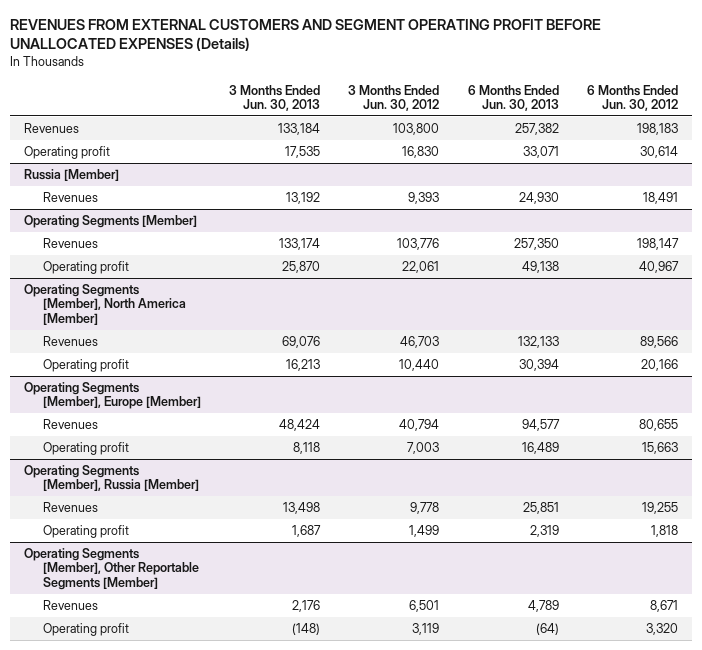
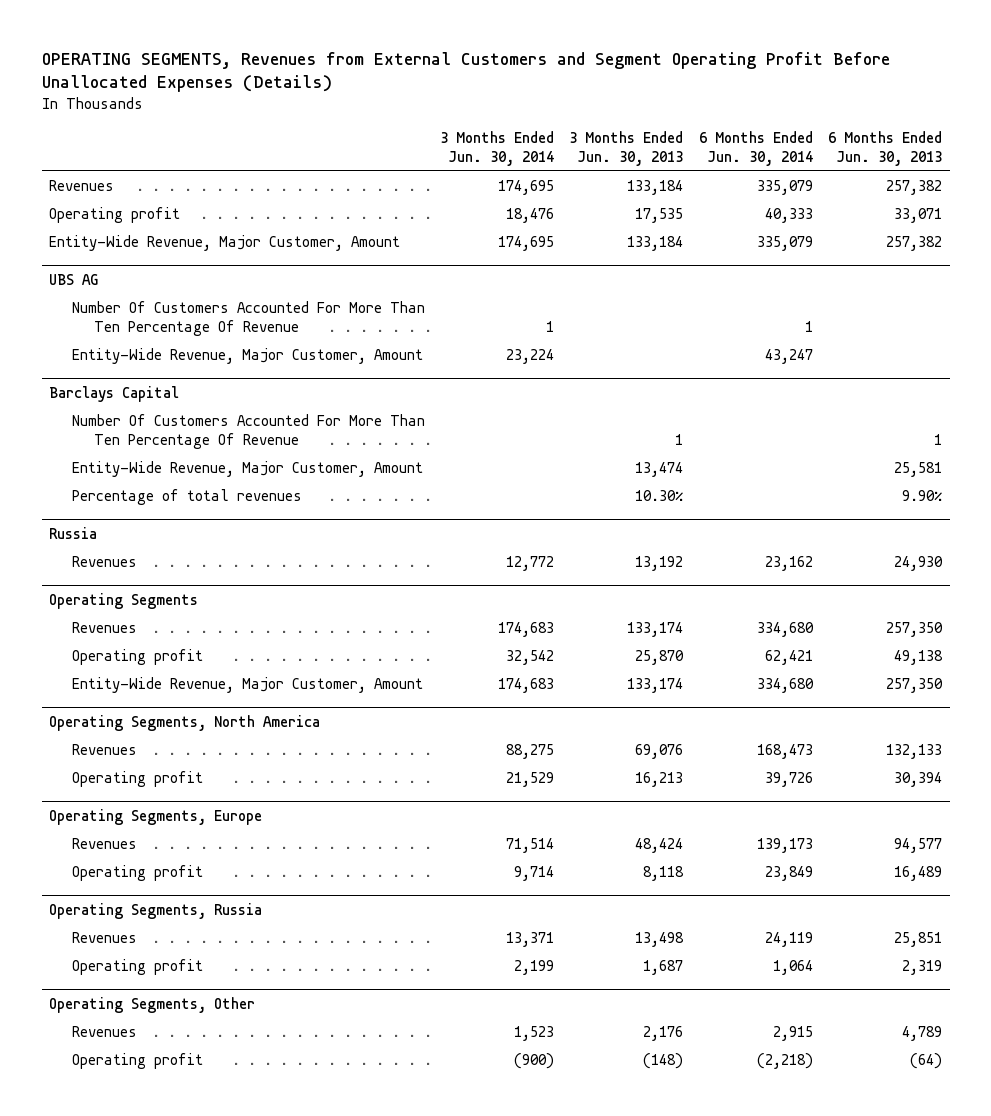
- REVENUES FROM EXTERNAL CUSTOMERS AND SEGMENT OPERATING PROFIT BEFORE UNALLOCATED EXPENSES (Details)
+ OPERATING SEGMENTS, Revenues from External Customers and Segment Operating Profit Before Unallocated Expenses (Details)
- | 3 Months Ended Jun. 30, 2013 | 3 Months Ended Jun. 30, 2012 | 6 Months Ended Jun. 30, 2013 | 6 Months Ended Jun. 30, 2012
+ | 3 Months Ended Jun. 30, 2014 | 3 Months Ended Jun. 30, 2013 | 6 Months Ended Jun. 30, 2014 | 6 Months Ended Jun. 30, 2013
- Russia [Member]
+ Entity-Wide Revenue, Major Customer, Amount | 174,695 | 133,184 | 335,079 | 257,382
+ UBS AG
+ Number Of Customers Accounted For More Than Ten Percentage Of Revenue | 1 | | 1 |
+ Entity-Wide Revenue, Major Customer, Amount | 23,224 | | 43,247 |
+ Barclays Capital
+ Number Of Customers Accounted For More Than Ten Percentage Of Revenue | | 1 | | 1
+ Entity-Wide Revenue, Major Customer, Amount | | 13,474 | | 25,581
+ Percentage of total revenues | | 10.30% | | 9.90%
+ Russia
- Operating Segments [Member]
+ Operating Segments
- Operating Segments [Member], North America [Member]
+ Entity-Wide Revenue, Major Customer, Amount | 174,683 | 133,174 | 334,680 | 257,350
+ Operating Segments, North America
- Operating Segments [Member], Europe [Member]
+ Operating Segments, Europe
- Operating Segments [Member], Russia [Member]
+ Operating Segments, Russia
- Operating Segments [Member], Other Reportable Segments [Member]
+ Operating Segments, Other

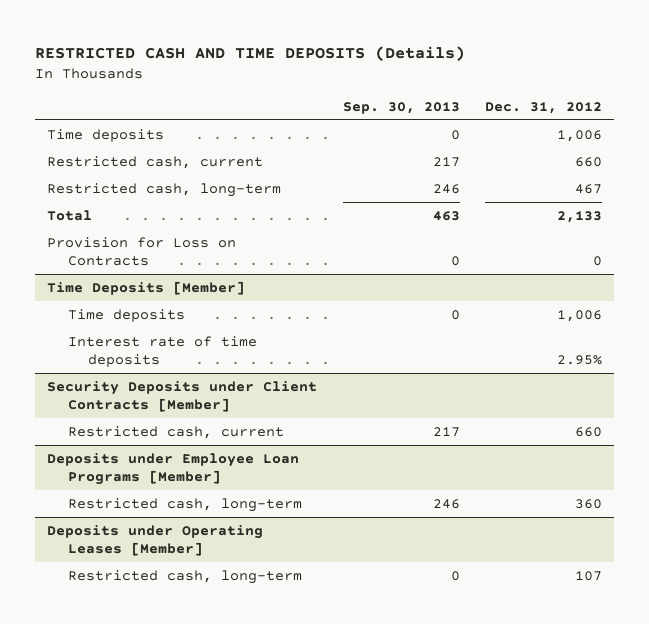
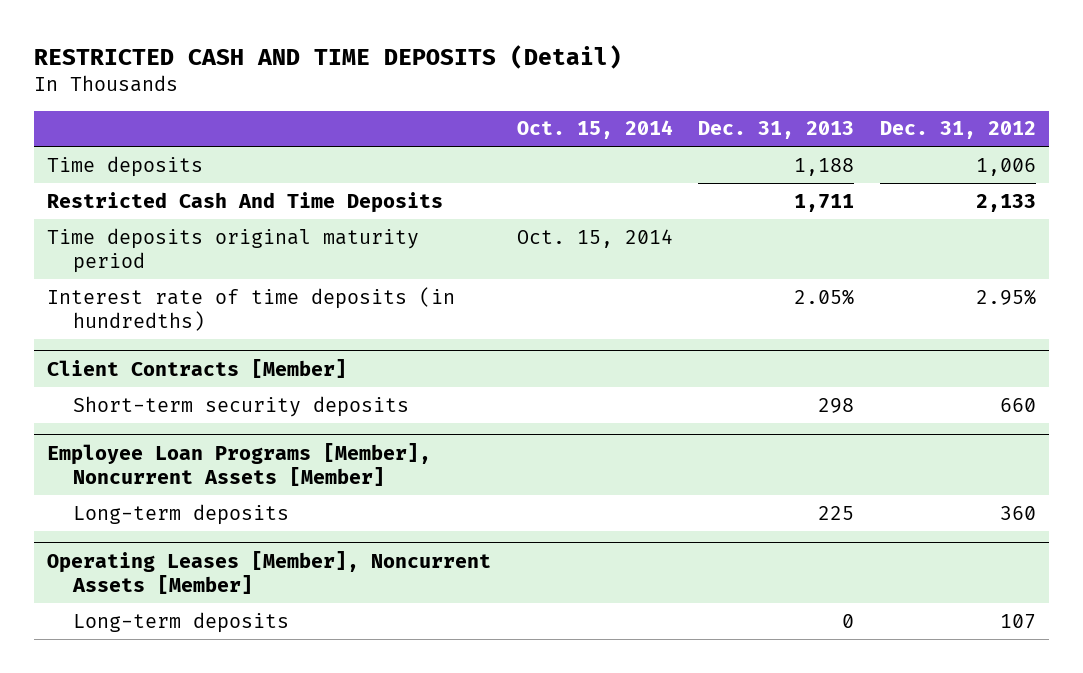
- RESTRICTED CASH AND TIME DEPOSITS (Details)
+ RESTRICTED CASH AND TIME DEPOSITS (Detail)
- | Sep. 30, 2013 | Dec. 31, 2012
+ | Oct. 15, 2014 | Dec. 31, 2013 | Dec. 31, 2012
- Restricted cash, current | 217 | 660
- Restricted cash, long-term | 246 | 467
- Total | 463 | 2,133
- Provision for Loss on Contracts | 0 | 0
- Time Deposits [Member]
- Time deposits | 0 | 1,006
- Interest rate of time deposits | | 2.95%
- Security Deposits under Client Contracts [Member]
- Restricted cash, current | 217 | 660
- Deposits under Employee Loan Programs [Member]
- Restricted cash, long-term | 246 | 360
- Deposits under Operating Leases [Member]
- Restricted cash, long-term | 0 | 107
+ Restricted Cash And Time Deposits | | 1,711 | 2,133
+ Time deposits original maturity period | Oct. 15, 2014 | |
+ Interest rate of time deposits (in hundredths) | | 2.05% | 2.95%
+ Client Contracts [Member]
+ Short-term security deposits | | 298 | 660
+ Employee Loan Programs [Member], Noncurrent Assets [Member]
+ Long-term deposits | | 225 | 360
+ Operating Leases [Member], Noncurrent Assets [Member]
+ Long-term deposits | | 0 | 107

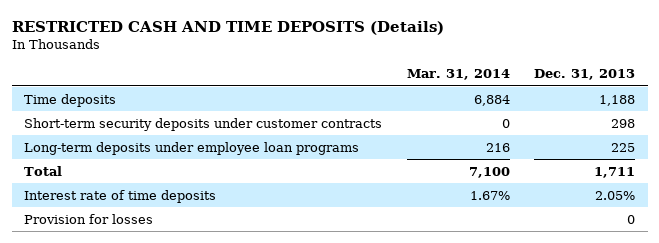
- RESTRICTED CASH AND TIME DEPOSITS (Detail)
+ RESTRICTED CASH AND TIME DEPOSITS (Details)
- | Oct. 15, 2014 | Dec. 31, 2013 | Dec. 31, 2012
+ | Mar. 31, 2014 | Dec. 31, 2013
- Restricted Cash And Time Deposits | | 1,711 | 2,133
- Time deposits original maturity period | Oct. 15, 2014 | |
- Interest rate of time deposits (in hundredths) | | 2.05% | 2.95%
- Client Contracts [Member]
- Short-term security deposits | | 298 | 660
- Employee Loan Programs [Member], Noncurrent Assets [Member]
- Long-term deposits | | 225 | 360
- Operating Leases [Member], Noncurrent Assets [Member]
- Long-term deposits | | 0 | 107
+ Short-term security deposits under customer contracts | 0 | 298
+ Long-term deposits under employee loan programs | 216 | 225
+ Total | 7,100 | 1,711
+ Interest rate of time deposits | 1.67% | 2.05%
+ Provision for losses | | 0

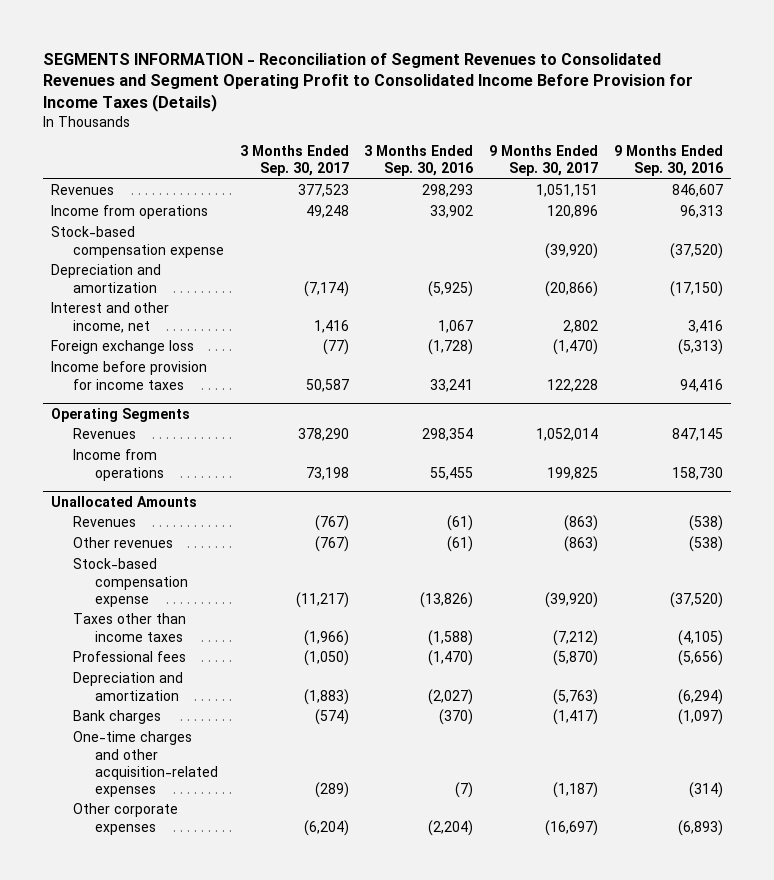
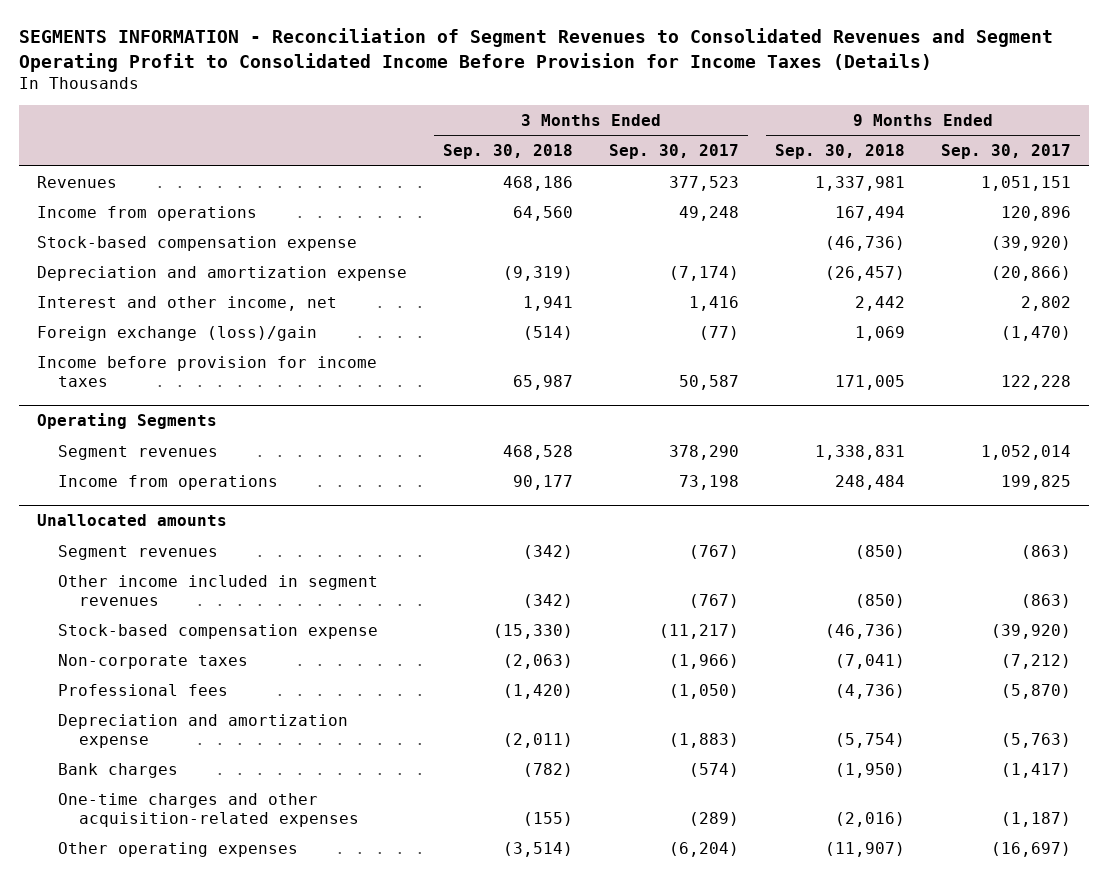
- | 3 Months Ended Sep. 30, 2017 | 3 Months Ended Sep. 30, 2016 | 9 Months Ended Sep. 30, 2017 | 9 Months Ended Sep. 30, 2016
+ | 3 Months Ended Sep. 30, 2018 | 3 Months Ended Sep. 30, 2017 | 9 Months Ended Sep. 30, 2018 | 9 Months Ended Sep. 30, 2017
- Depreciation and amortization | (7,174) | (5,925) | (20,866) | (17,150)
+ Depreciation and amortization expense | (9,319) | (7,174) | (26,457) | (20,866)
- Foreign exchange loss | (77) | (1,728) | (1,470) | (5,313)
+ Foreign exchange (loss)/gain | (514) | (77) | 1,069 | (1,470)
@ Operating Segments
- Revenues | 378,290 | 298,354 | 1,052,014 | 847,145
+ Segment revenues | 468,528 | 378,290 | 1,338,831 | 1,052,014
- Unallocated Amounts
- Revenues | (767) | (61) | (863) | (538)
- Other revenues | (767) | (61) | (863) | (538)
+ Unallocated amounts
+ Segment revenues | (342) | (767) | (850) | (863)
+ Other income included in segment revenues | (342) | (767) | (850) | (863)
- Taxes other than income taxes | (1,966) | (1,588) | (7,212) | (4,105)
+ Non-corporate taxes | (2,063) | (1,966) | (7,041) | (7,212)
- Depreciation and amortization | (1,883) | (2,027) | (5,763) | (6,294)
+ Depreciation and amortization expense | (2,011) | (1,883) | (5,754) | (5,763)
- Other corporate expenses | (6,204) | (2,204) | (16,697) | (6,893)
+ Other operating expenses | (3,514) | (6,204) | (11,907) | (16,697)

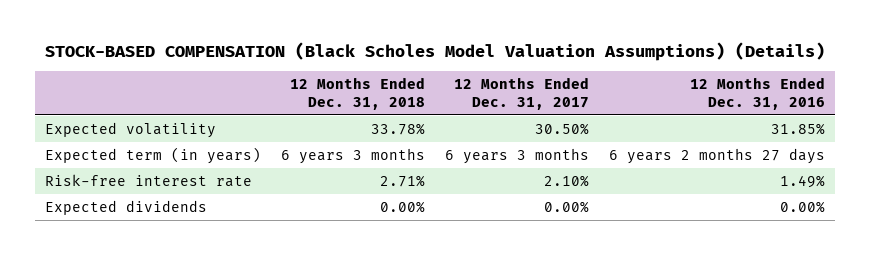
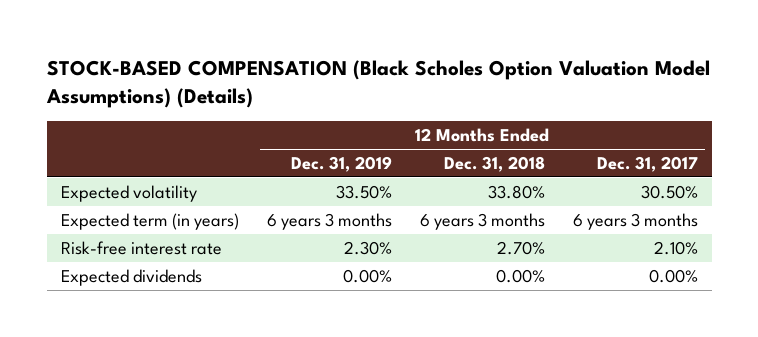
- STOCK-BASED COMPENSATION (Black Scholes Model Valuation Assumptions) (Details)
+ STOCK-BASED COMPENSATION (Black Scholes Option Valuation Model Assumptions) (Details)
- | 12 Months Ended Dec. 31, 2018 | 12 Months Ended Dec. 31, 2017 | 12 Months Ended Dec. 31, 2016
+ | 12 Months Ended Dec. 31, 2019 | 12 Months Ended Dec. 31, 2018 | 12 Months Ended Dec. 31, 2017
- Expected volatility | 33.78% | 30.50% | 31.85%
+ Expected volatility | 33.50% | 33.80% | 30.50%
- Risk-free interest rate | 2.71% | 2.10% | 1.49%
+ Risk-free interest rate | 2.30% | 2.70% | 2.10%

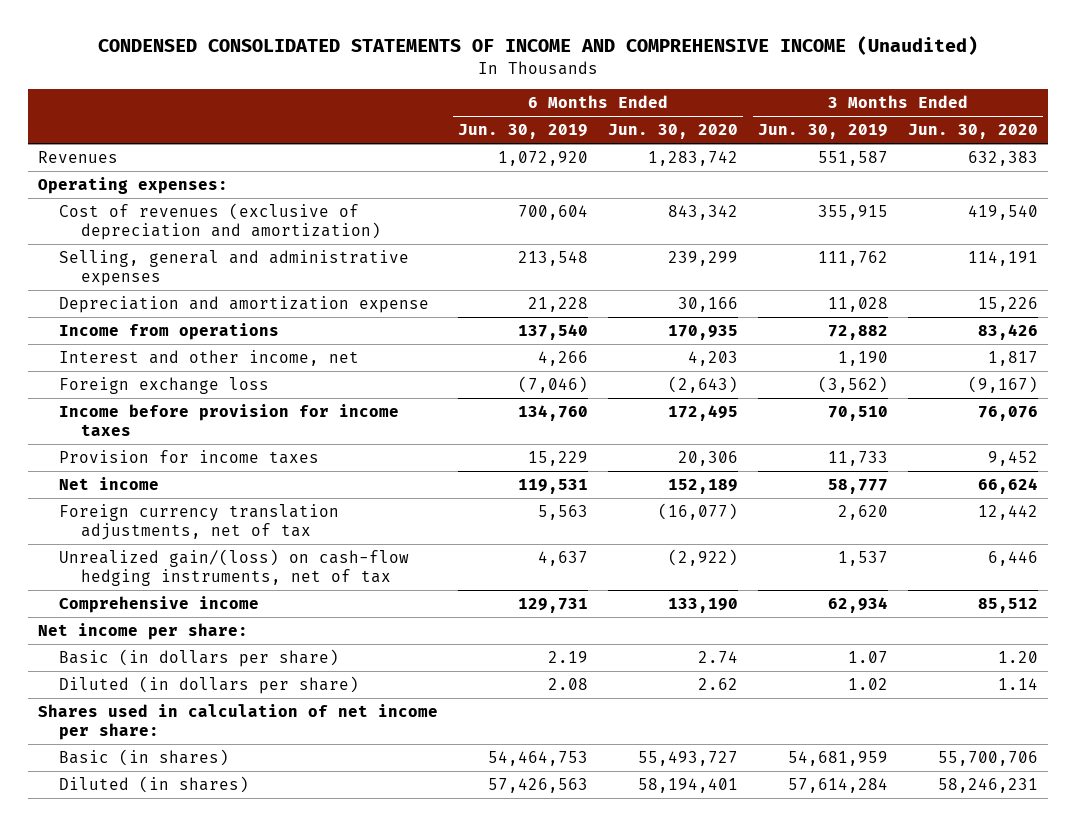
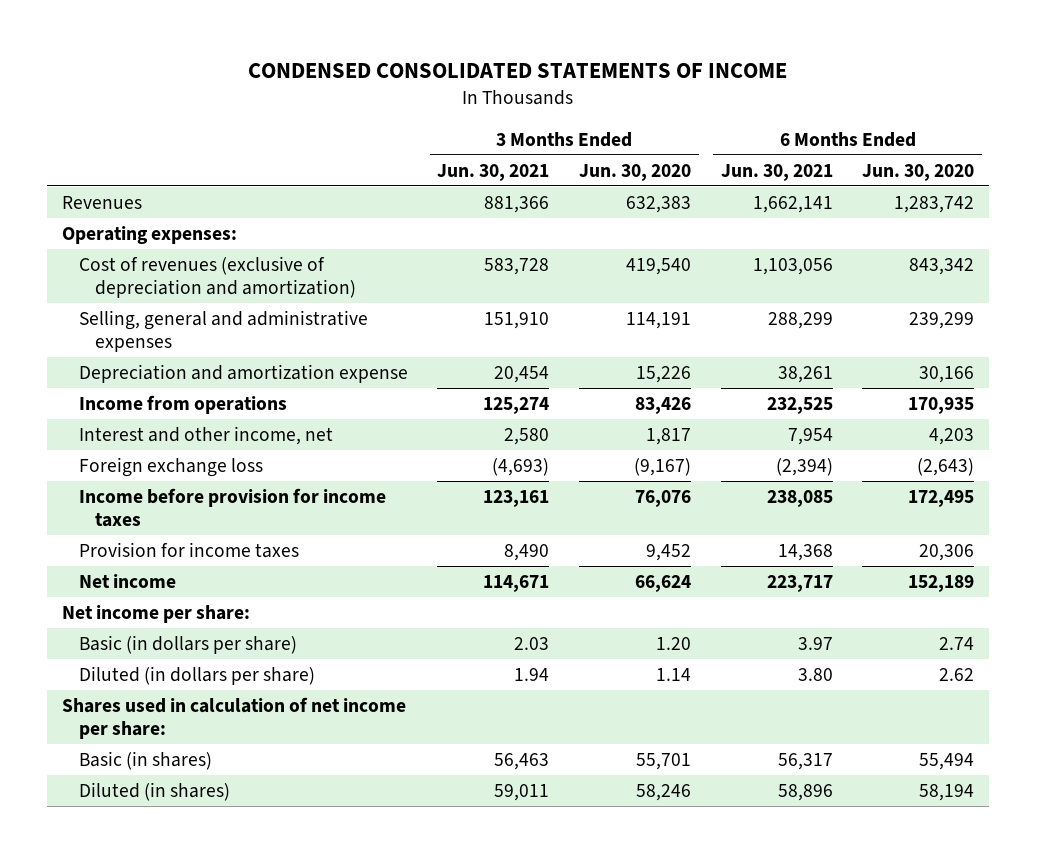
- CONDENSED CONSOLIDATED STATEMENTS OF INCOME AND COMPREHENSIVE INCOME (Unaudited)
+ CONDENSED CONSOLIDATED STATEMENTS OF INCOME
- | 6 Months Ended Jun. 30, 2019 | 6 Months Ended Jun. 30, 2020 | 3 Months Ended Jun. 30, 2019 | 3 Months Ended Jun. 30, 2020
+ | 3 Months Ended Jun. 30, 2021 | 3 Months Ended Jun. 30, 2020 | 6 Months Ended Jun. 30, 2021 | 6 Months Ended Jun. 30, 2020
- Foreign currency translation adjustments, net of tax | 5,563 | (16,077) | 2,620 | 12,442
- Unrealized gain/(loss) on cash-flow hedging instruments, net of tax | 4,637 | (2,922) | 1,537 | 6,446
- Comprehensive income | 129,731 | 133,190 | 62,934 | 85,512
- Basic (in shares) | 54,464,753 | 55,493,727 | 54,681,959 | 55,700,706
- Diluted (in shares) | 57,426,563 | 58,194,401 | 57,614,284 | 58,246,231
+ Basic (in shares) | 56,463 | 55,701 | 56,317 | 55,494
+ Diluted (in shares) | 59,011 | 58,246 | 58,896 | 58,194

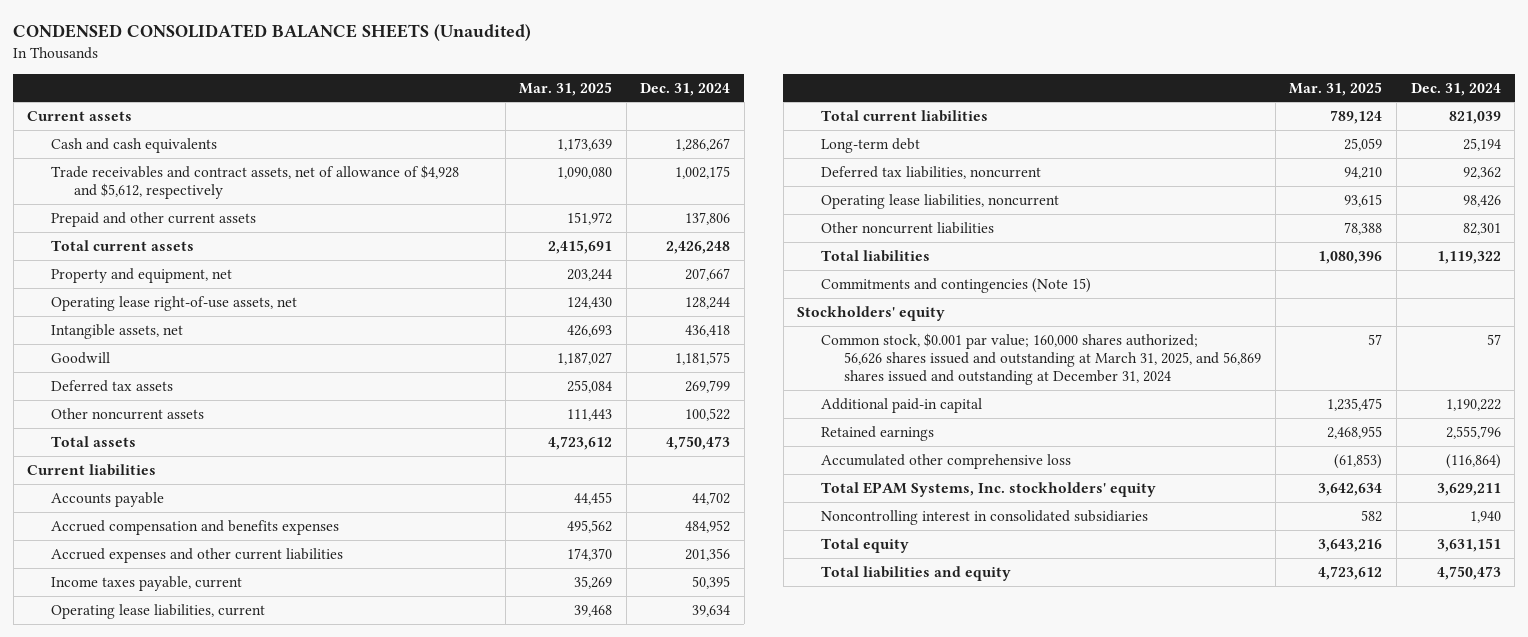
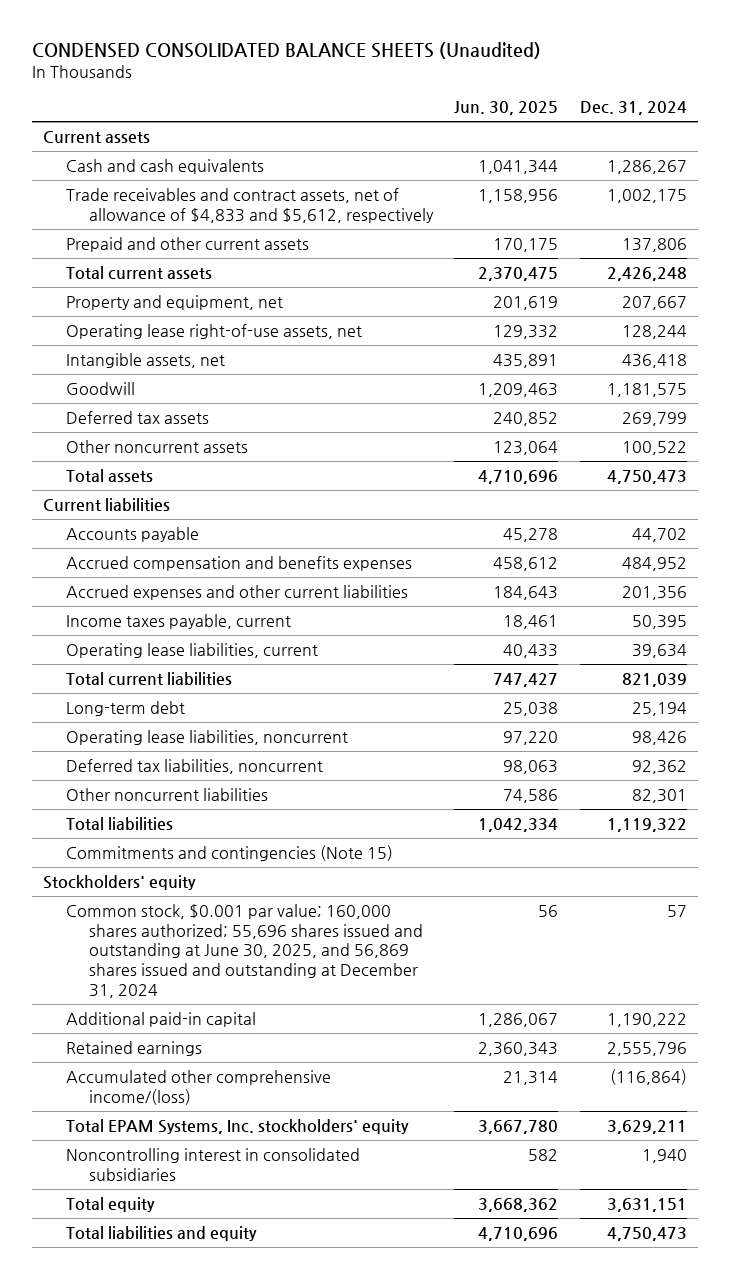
- | Mar. 31, 2025 | Dec. 31, 2024
+ | Jun. 30, 2025 | Dec. 31, 2024
- Trade receivables and contract assets, net of allowance of $4,928 and $5,612, respectively | 1,090,080 | 1,002,175
+ Trade receivables and contract assets, net of allowance of $4,833 and $5,612, respectively | 1,158,956 | 1,002,175
moved down: Deferred tax liabilities, noncurrent | 98,063 | 92,362
- Common stock, $0.001 par value; 160,000 shares authorized; 56,626 shares issued and outstanding at March 31, 2025, and 56,869 shares issued and outstanding at December 31, 2024 | 57 | 57
+ Common stock, $0.001 par value; 160,000 shares authorized; 55,696 shares issued and outstanding at June 30, 2025, and 56,869 shares issued and outstanding at December 31, 2024 | 56 | 57
- Accumulated other comprehensive loss | (61,853) | (116,864)
+ Accumulated other comprehensive income/(loss) | 21,314 | (116,864)

